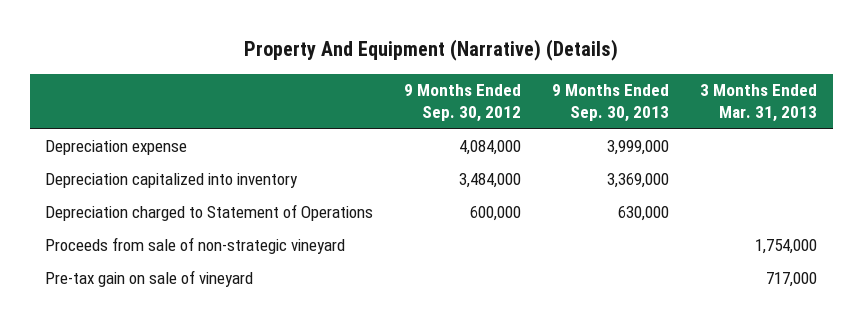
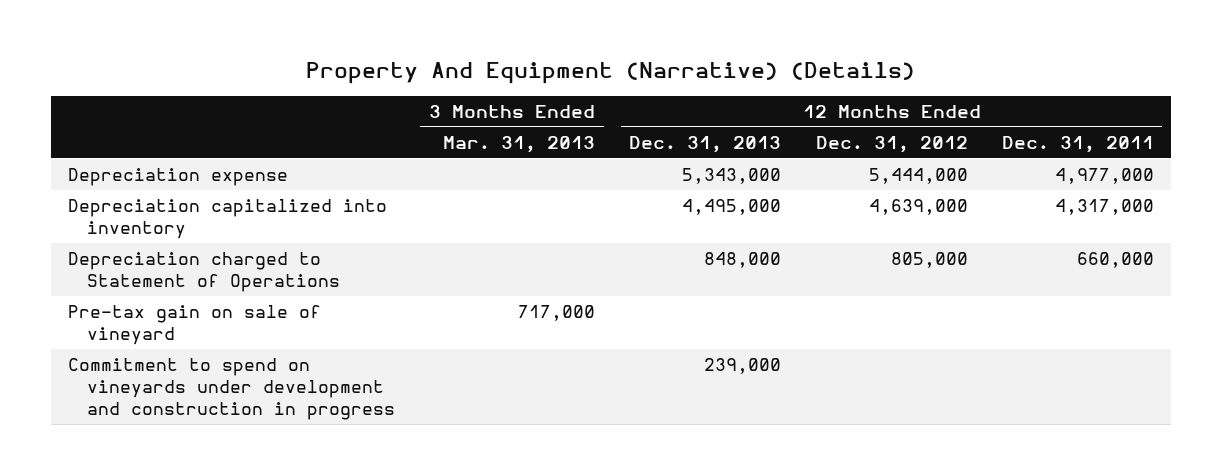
- | 9 Months Ended Sep. 30, 2012 | 9 Months Ended Sep. 30, 2013 | 3 Months Ended Mar. 31, 2013
+ | 3 Months Ended Mar. 31, 2013 | 12 Months Ended Dec. 31, 2013 | 12 Months Ended Dec. 31, 2012 | 12 Months Ended Dec. 31, 2011
- Proceeds from sale of non-strategic vineyard | | | 1,754,000
+ Commitment to spend on vineyards under development and construction in progress | | 239,000 | |

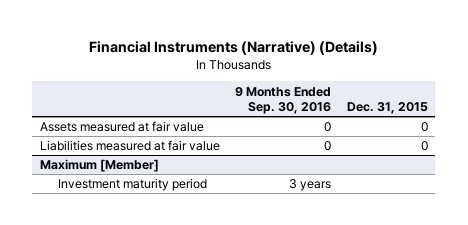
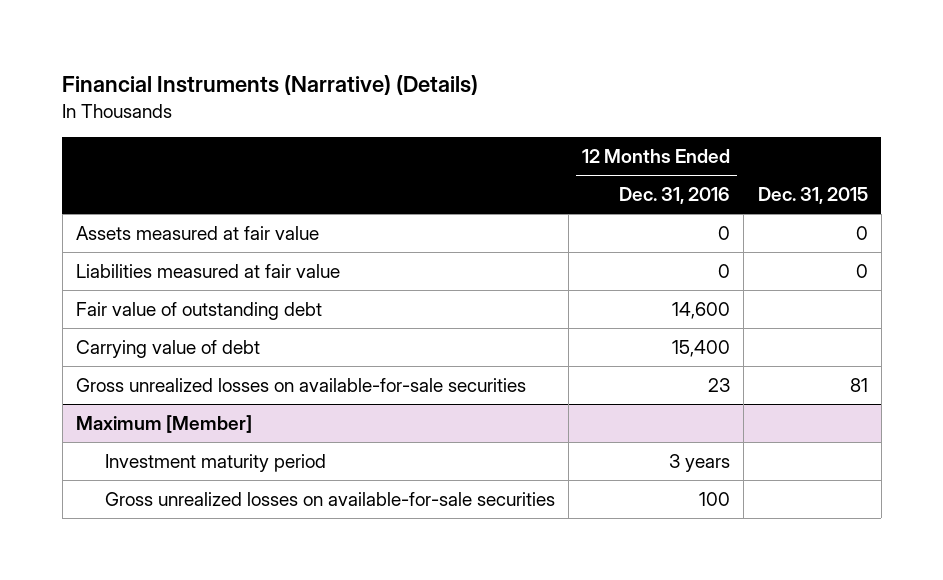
- | 9 Months Ended Sep. 30, 2016 | Dec. 31, 2015
+ | 12 Months Ended Dec. 31, 2016 | Dec. 31, 2015
+ Fair value of outstanding debt | 14,600 |
+ Carrying value of debt | 15,400 |
+ Gross unrealized losses on available-for-sale securities | 23 | 81
@ Maximum [Member]
+ Gross unrealized losses on available-for-sale securities | 100 |

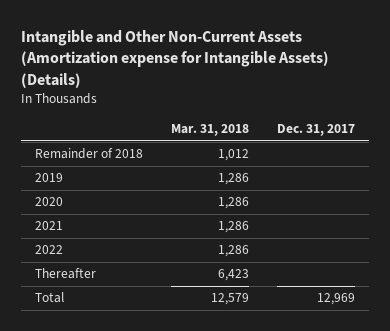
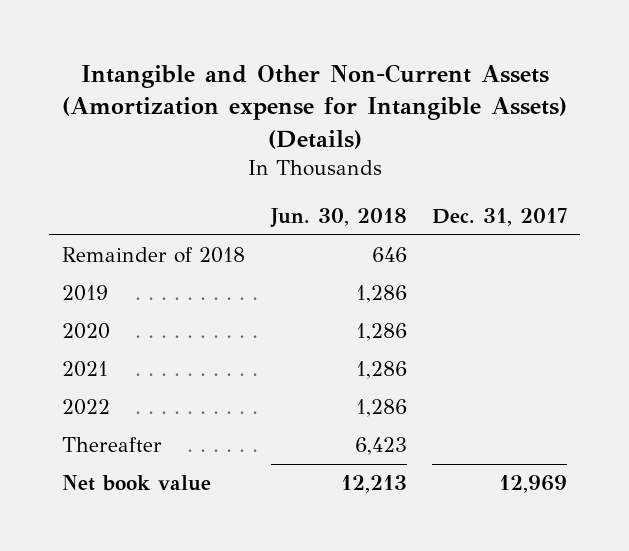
- | Mar. 31, 2018 | Dec. 31, 2017
+ | Jun. 30, 2018 | Dec. 31, 2017
- Total | 12,579 | 12,969
+ Net book value | 12,213 | 12,969

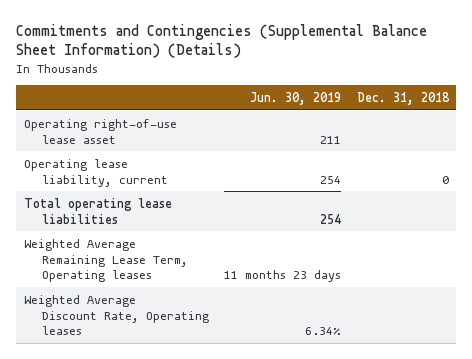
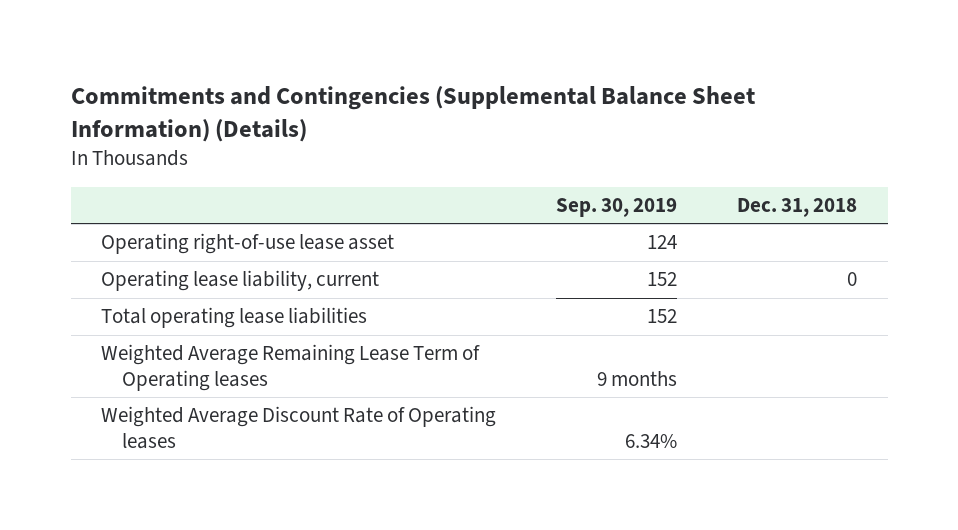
- | Jun. 30, 2019 | Dec. 31, 2018
+ | Sep. 30, 2019 | Dec. 31, 2018
- Weighted Average Remaining Lease Term, Operating leases | 11 months 23 days |
- Weighted Average Discount Rate, Operating leases | 6.34% |
+ Weighted Average Remaining Lease Term of Operating leases | 9 months |
+ Weighted Average Discount Rate of Operating leases | 6.34% |

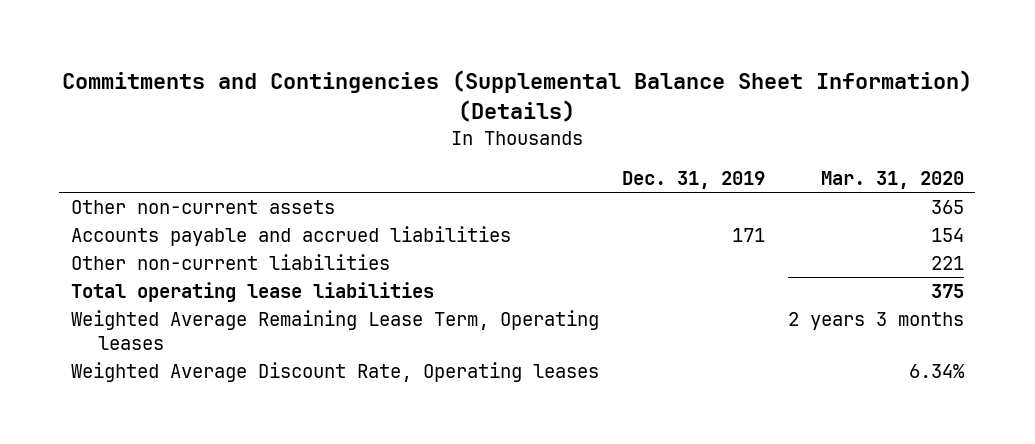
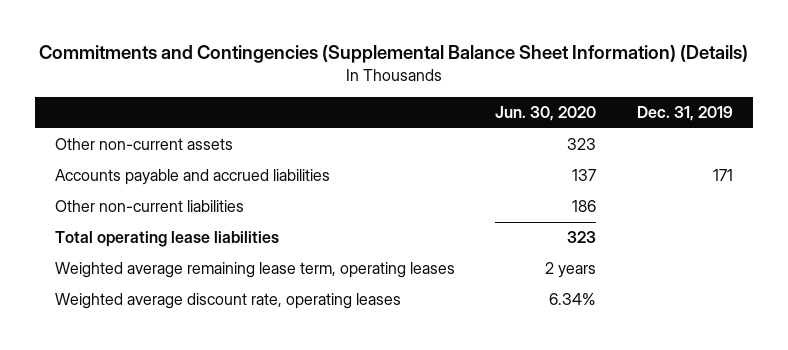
- | Dec. 31, 2019 | Mar. 31, 2020
+ | Jun. 30, 2020 | Dec. 31, 2019
- Weighted Average Remaining Lease Term, Operating leases | | 2 years 3 months
- Weighted Average Discount Rate, Operating leases | | 6.34%
+ Weighted average remaining lease term, operating leases | 2 years |
+ Weighted average discount rate, operating leases | 6.34% |

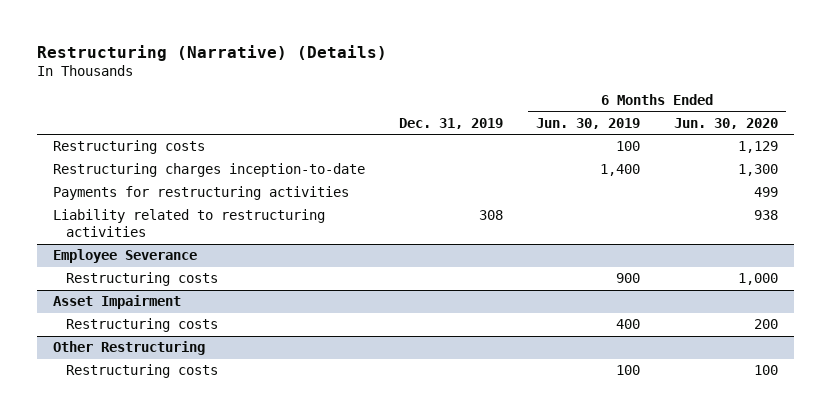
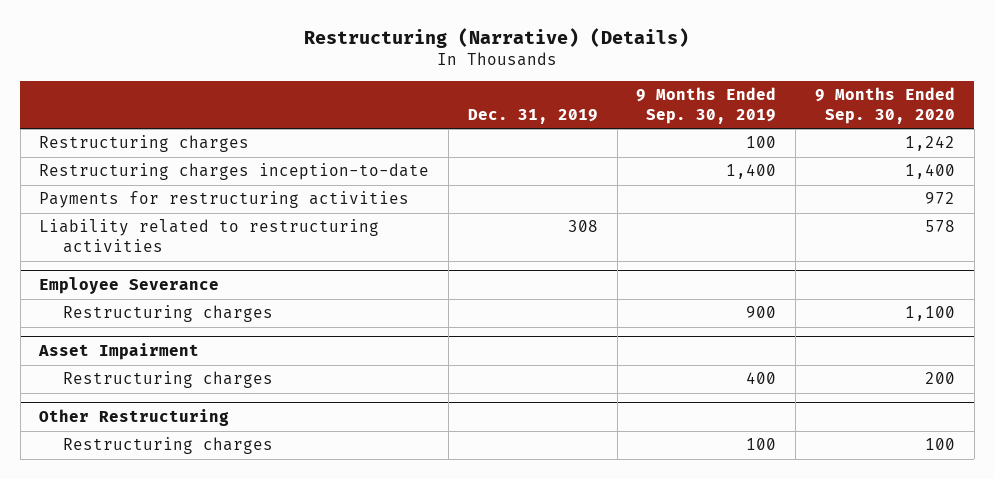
- | Dec. 31, 2019 | 6 Months Ended Jun. 30, 2019 | 6 Months Ended Jun. 30, 2020
+ | Dec. 31, 2019 | 9 Months Ended Sep. 30, 2019 | 9 Months Ended Sep. 30, 2020
- Restructuring costs | | 100 | 1,129
+ Restructuring charges | | 100 | 1,242
@ Employee Severance
- Restructuring costs | | 900 | 1,000
+ Restructuring charges | | 900 | 1,100
@ Asset Impairment
- Restructuring costs | | 400 | 200
+ Restructuring charges | | 400 | 200
@ Other Restructuring
- Restructuring costs | | 100 | 100
+ Restructuring charges | | 100 | 100

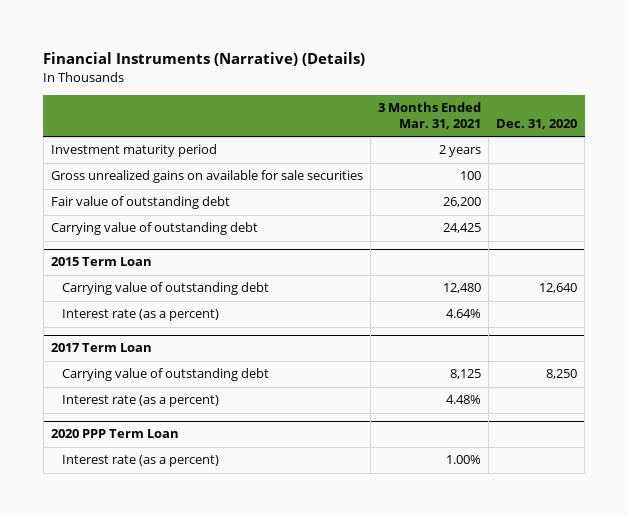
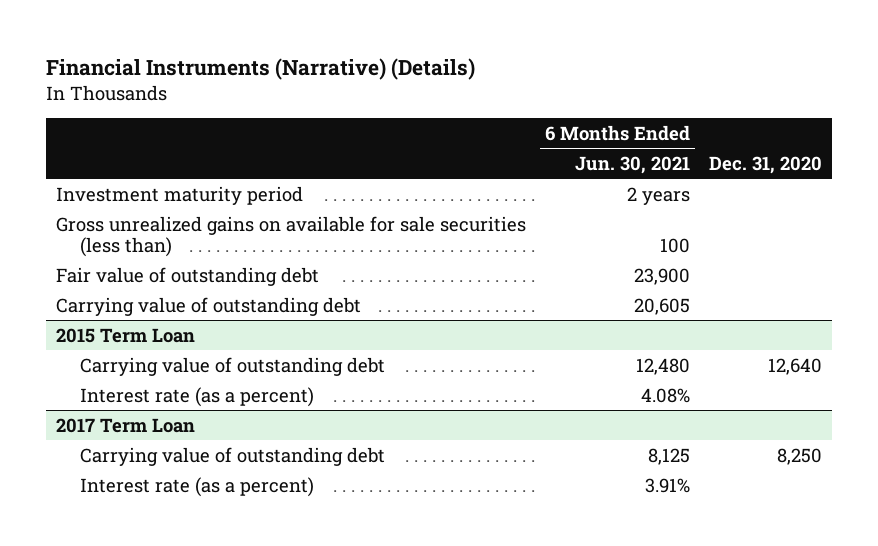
- | 3 Months Ended Mar. 31, 2021 | Dec. 31, 2020
+ | 6 Months Ended Jun. 30, 2021 | Dec. 31, 2020
- Gross unrealized gains on available for sale securities | 100 |
+ Gross unrealized gains on available for sale securities (less than) | 100 |
- 2020 PPP Term Loan
- Interest rate (as a percent) | 1.00% |

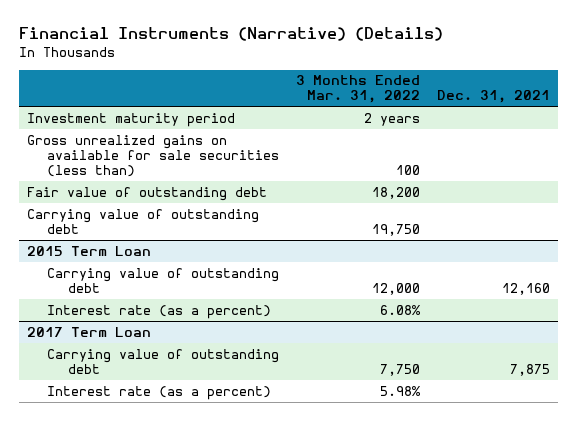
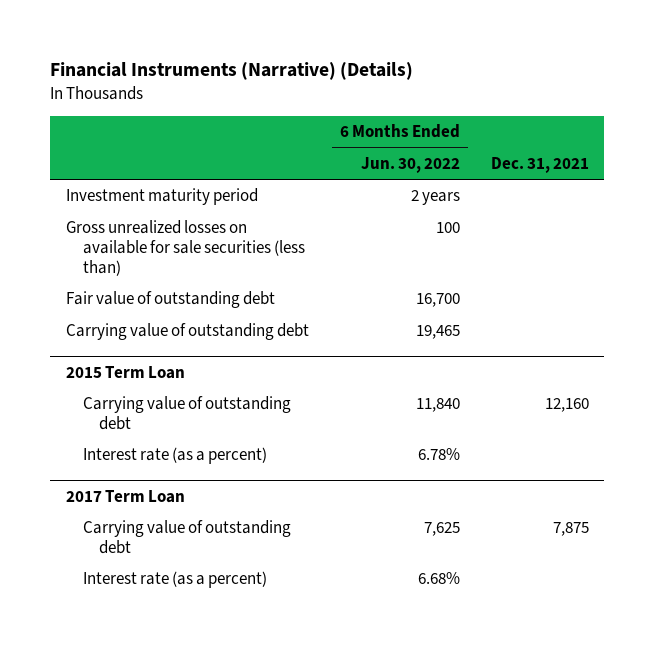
- | 3 Months Ended Mar. 31, 2022 | Dec. 31, 2021
+ | 6 Months Ended Jun. 30, 2022 | Dec. 31, 2021
- Gross unrealized gains on available for sale securities (less than) | 100 |
+ Gross unrealized losses on available for sale securities (less than) | 100 |

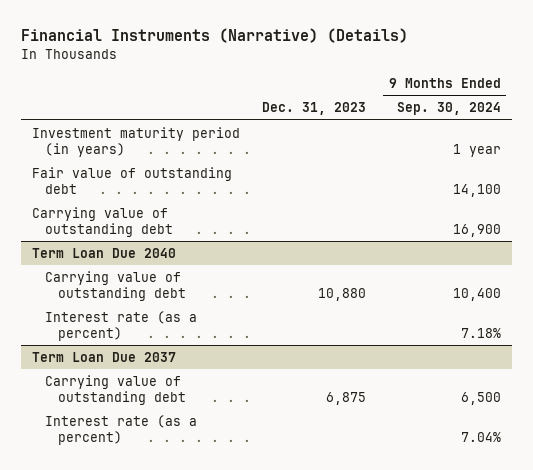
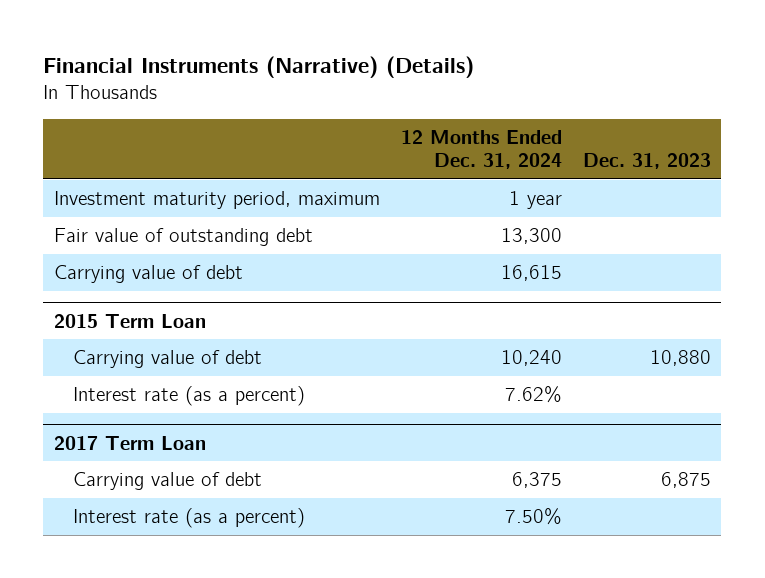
- | Dec. 31, 2023 | 9 Months Ended Sep. 30, 2024
+ | 12 Months Ended Dec. 31, 2024 | Dec. 31, 2023
- Investment maturity period (in years) | | 1 year
+ Investment maturity period, maximum | 1 year |
- Carrying value of outstanding debt | | 16,900
- Term Loan Due 2040
- Carrying value of outstanding debt | 10,880 | 10,400
+ Carrying value of debt | 16,615 |
+ 2015 Term Loan
+ Carrying value of debt | 10,240 | 10,880
- Term Loan Due 2037
- Carrying value of outstanding debt | 6,875 | 6,500
+ 2017 Term Loan
+ Carrying value of debt | 6,375 | 6,875

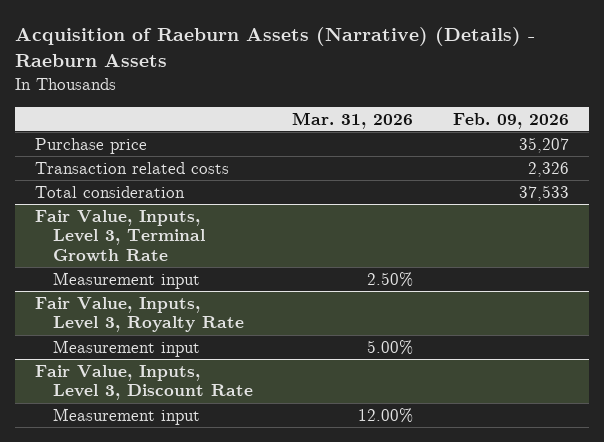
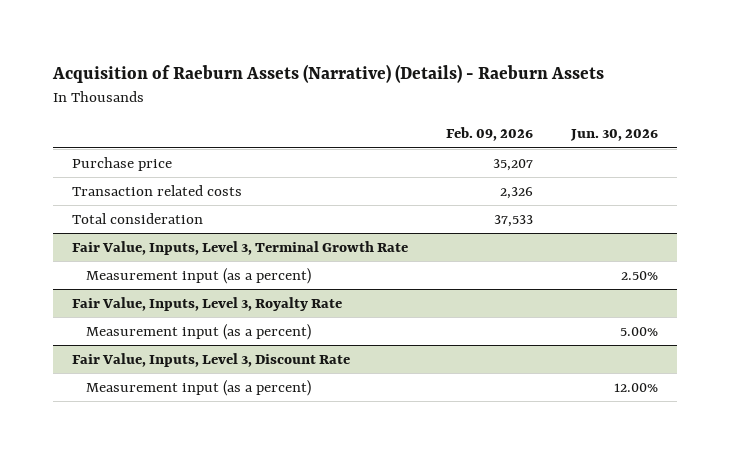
- | Mar. 31, 2026 | Feb. 09, 2026
+ | Feb. 09, 2026 | Jun. 30, 2026
@ Fair Value, Inputs, Level 3, Terminal Growth Rate
- Measurement input | 2.50% |
+ Measurement input (as a percent) | | 2.50%
@ Fair Value, Inputs, Level 3, Royalty Rate
- Measurement input | 5.00% |
+ Measurement input (as a percent) | | 5.00%
@ Fair Value, Inputs, Level 3, Discount Rate
- Measurement input | 12.00% |
+ Measurement input (as a percent) | | 12.00%

